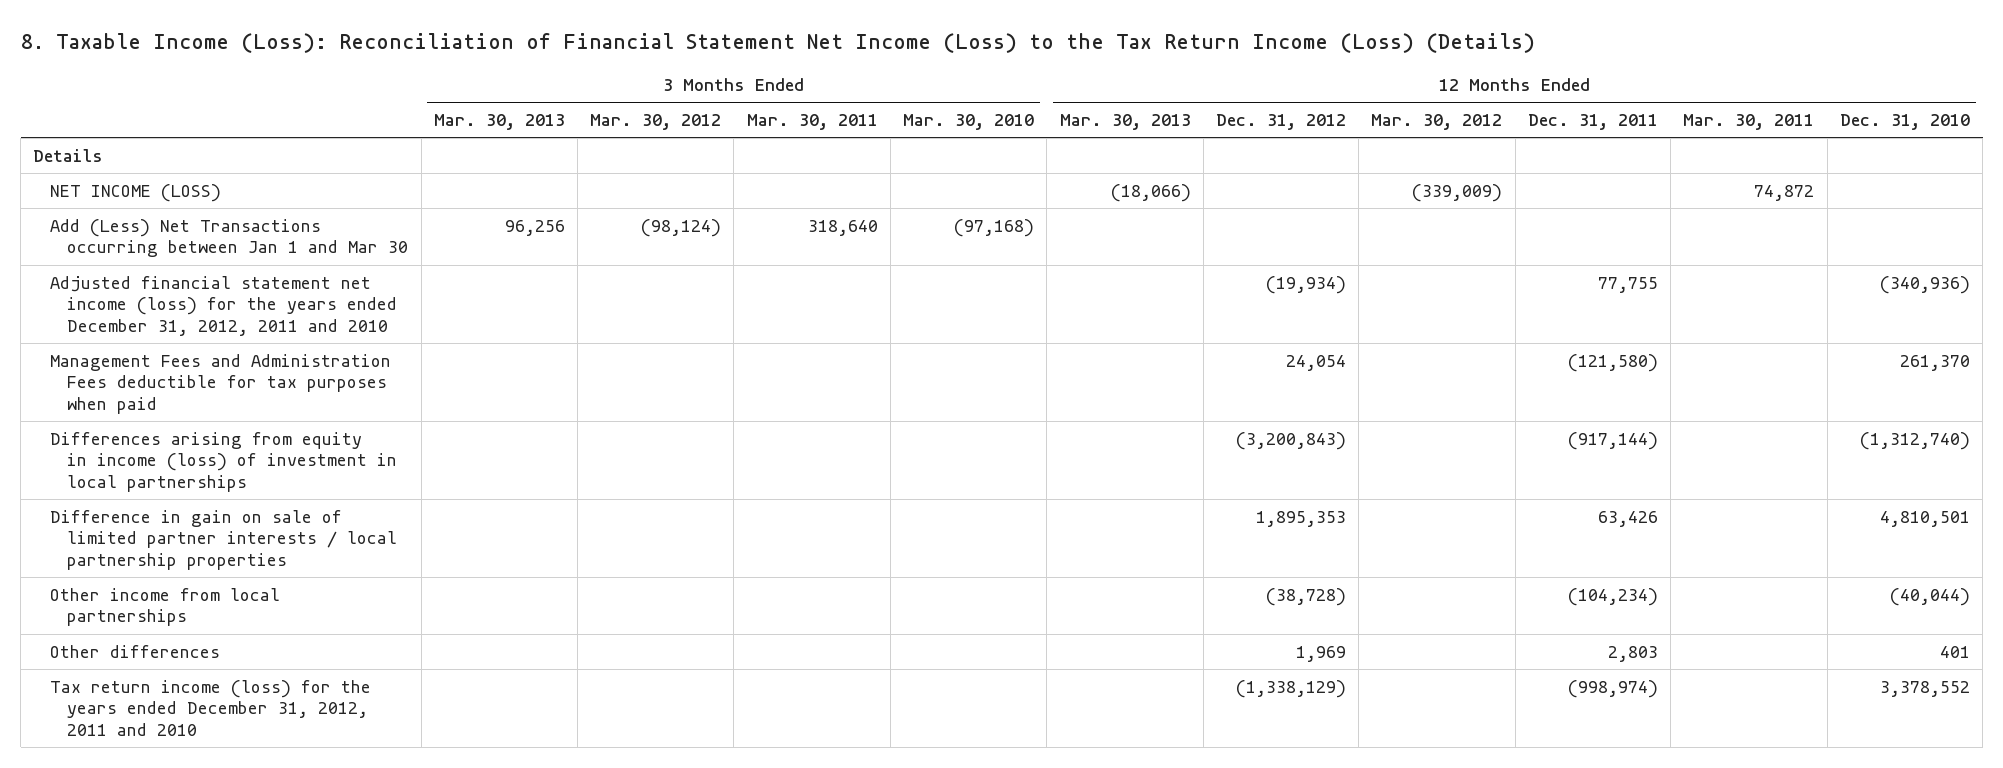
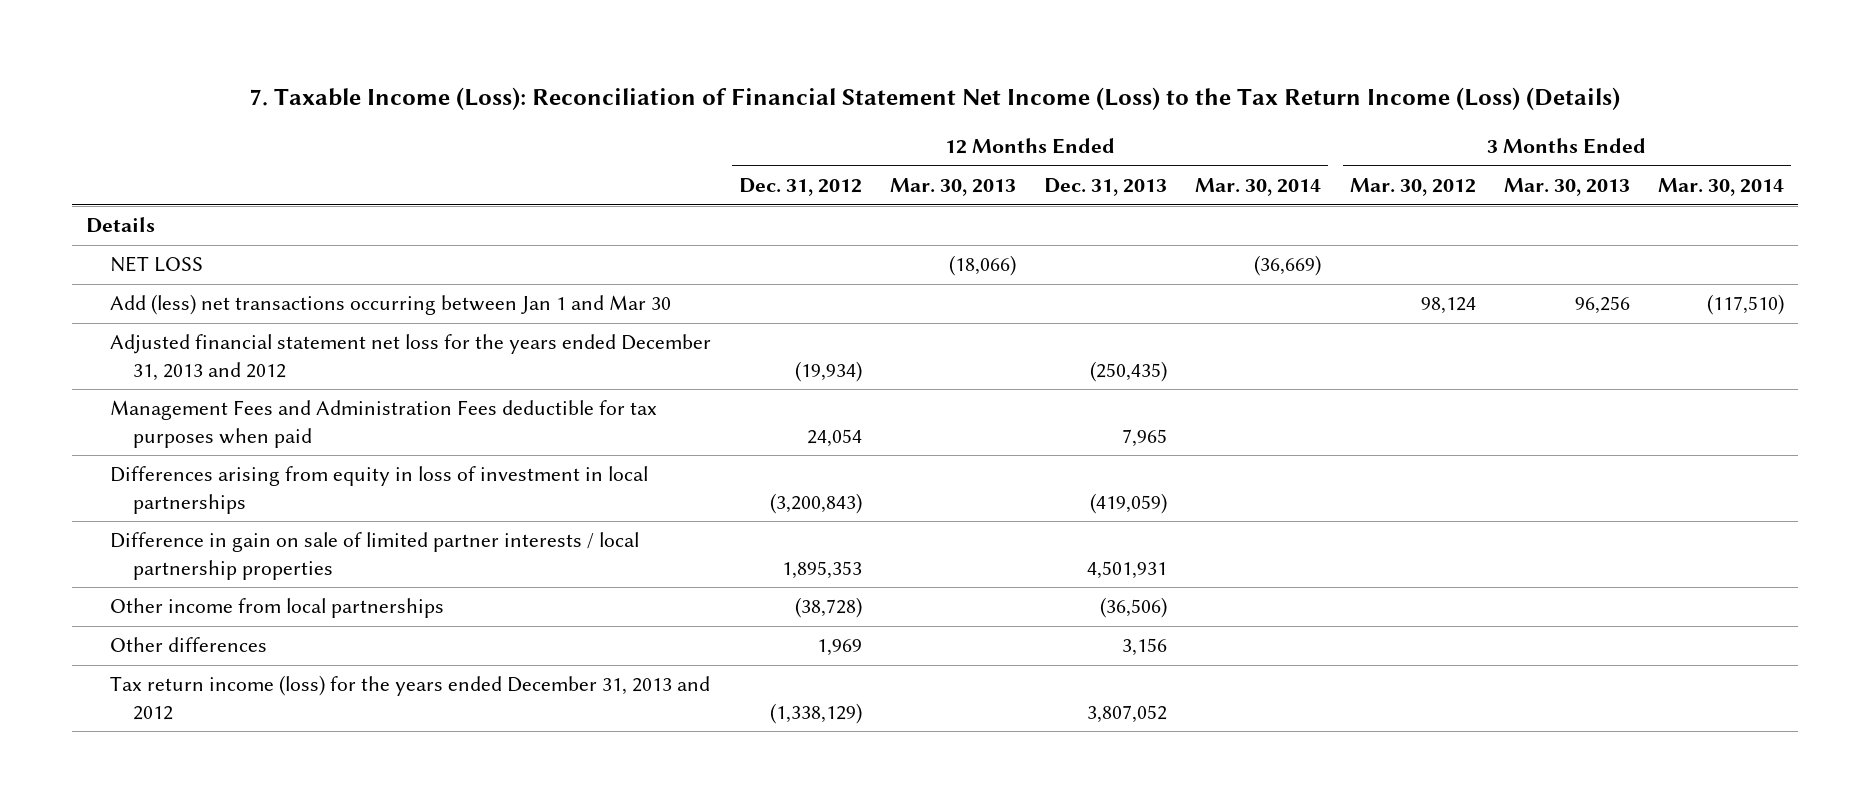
- 8. Taxable Income (Loss): Reconciliation of Financial Statement Net Income (Loss) to the Tax Return Income (Loss) (Details)
+ 7. Taxable Income (Loss): Reconciliation of Financial Statement Net Income (Loss) to the Tax Return Income (Loss) (Details)
- | 3 Months Ended Mar. 30, 2013 | 3 Months Ended Mar. 30, 2012 | 3 Months Ended Mar. 30, 2011 | 3 Months Ended Mar. 30, 2010 | 12 Months Ended Mar. 30, 2013 | 12 Months Ended Dec. 31, 2012 | 12 Months Ended Mar. 30, 2012 | 12 Months Ended Dec. 31, 2011 | 12 Months Ended Mar. 30, 2011 | 12 Months Ended Dec. 31, 2010
+ | 12 Months Ended Dec. 31, 2012 | 12 Months Ended Mar. 30, 2013 | 12 Months Ended Dec. 31, 2013 | 12 Months Ended Mar. 30, 2014 | 3 Months Ended Mar. 30, 2012 | 3 Months Ended Mar. 30, 2013 | 3 Months Ended Mar. 30, 2014
- NET INCOME (LOSS) | | | | | (18,066) | | (339,009) | | 74,872 |
- Add (Less) Net Transactions occurring between Jan 1 and Mar 30 | 96,256 | (98,124) | 318,640 | (97,168) | | | | | |
- Adjusted financial statement net income (loss) for the years ended December 31, 2012, 2011 and 2010 | | | | | | (19,934) | | 77,755 | | (340,936)
+ NET LOSS | | (18,066) | | (36,669) | | |
+ Add (less) net transactions occurring between Jan 1 and Mar 30 | | | | | 98,124 | 96,256 | (117,510)
+ Adjusted financial statement net loss for the years ended December 31, 2013 and 2012 | (19,934) | | (250,435) | | | |
- Differences arising from equity in income (loss) of investment in local partnerships | | | | | | (3,200,843) | | (917,144) | | (1,312,740)
+ Differences arising from equity in loss of investment in local partnerships | (3,200,843) | | (419,059) | | | |
- Tax return income (loss) for the years ended December 31, 2012, 2011 and 2010 | | | | | | (1,338,129) | | (998,974) | | 3,378,552
+ Tax return income (loss) for the years ended December 31, 2013 and 2012 | (1,338,129) | | 3,807,052 | | | |

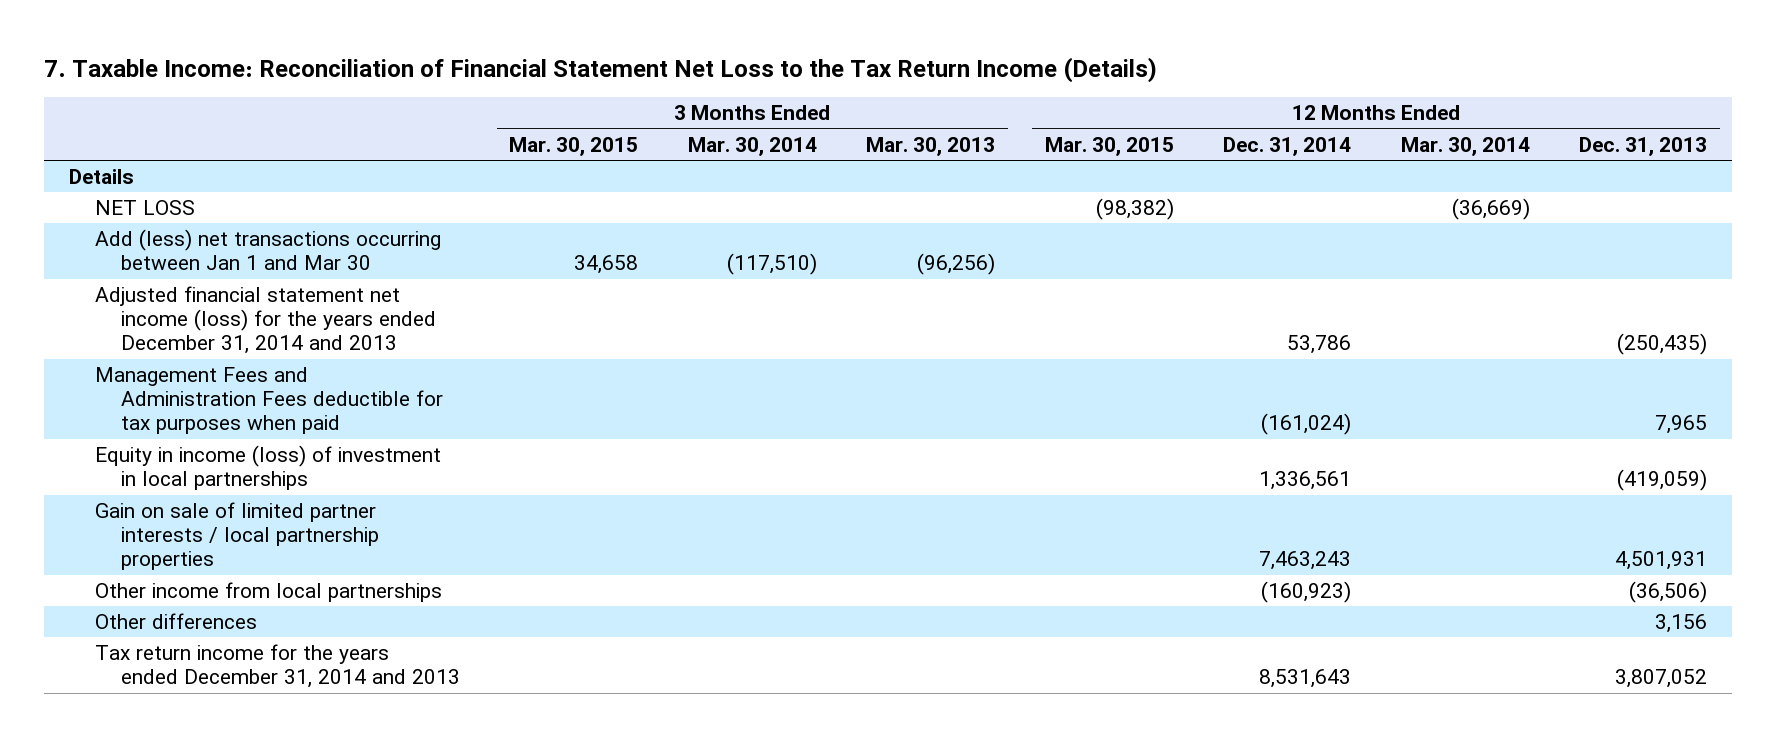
- 7. Taxable Income (Loss): Reconciliation of Financial Statement Net Income (Loss) to the Tax Return Income (Loss) (Details)
+ 7. Taxable Income: Reconciliation of Financial Statement Net Loss to the Tax Return Income (Details)
- | 12 Months Ended Dec. 31, 2012 | 12 Months Ended Mar. 30, 2013 | 12 Months Ended Dec. 31, 2013 | 12 Months Ended Mar. 30, 2014 | 3 Months Ended Mar. 30, 2012 | 3 Months Ended Mar. 30, 2013 | 3 Months Ended Mar. 30, 2014
+ | 3 Months Ended Mar. 30, 2015 | 3 Months Ended Mar. 30, 2014 | 3 Months Ended Mar. 30, 2013 | 12 Months Ended Mar. 30, 2015 | 12 Months Ended Dec. 31, 2014 | 12 Months Ended Mar. 30, 2014 | 12 Months Ended Dec. 31, 2013
- Add (less) net transactions occurring between Jan 1 and Mar 30 | | | | | 98,124 | 96,256 | (117,510)
- Adjusted financial statement net loss for the years ended December 31, 2013 and 2012 | (19,934) | | (250,435) | | | |
+ Add (less) net transactions occurring between Jan 1 and Mar 30 | 34,658 | (117,510) | (96,256) | | | |
+ Adjusted financial statement net income (loss) for the years ended December 31, 2014 and 2013 | | | | | 53,786 | | (250,435)
- Differences arising from equity in loss of investment in local partnerships | (3,200,843) | | (419,059) | | | |
- Difference in gain on sale of limited partner interests / local partnership properties | 1,895,353 | | 4,501,931 | | | |
+ Equity in income (loss) of investment in local partnerships | | | | | 1,336,561 | | (419,059)
+ Gain on sale of limited partner interests / local partnership properties | | | | | 7,463,243 | | 4,501,931
- Tax return income (loss) for the years ended December 31, 2013 and 2012 | (1,338,129) | | 3,807,052 | | | |
+ Tax return income for the years ended December 31, 2014 and 2013 | | | | | 8,531,643 | | 3,807,052

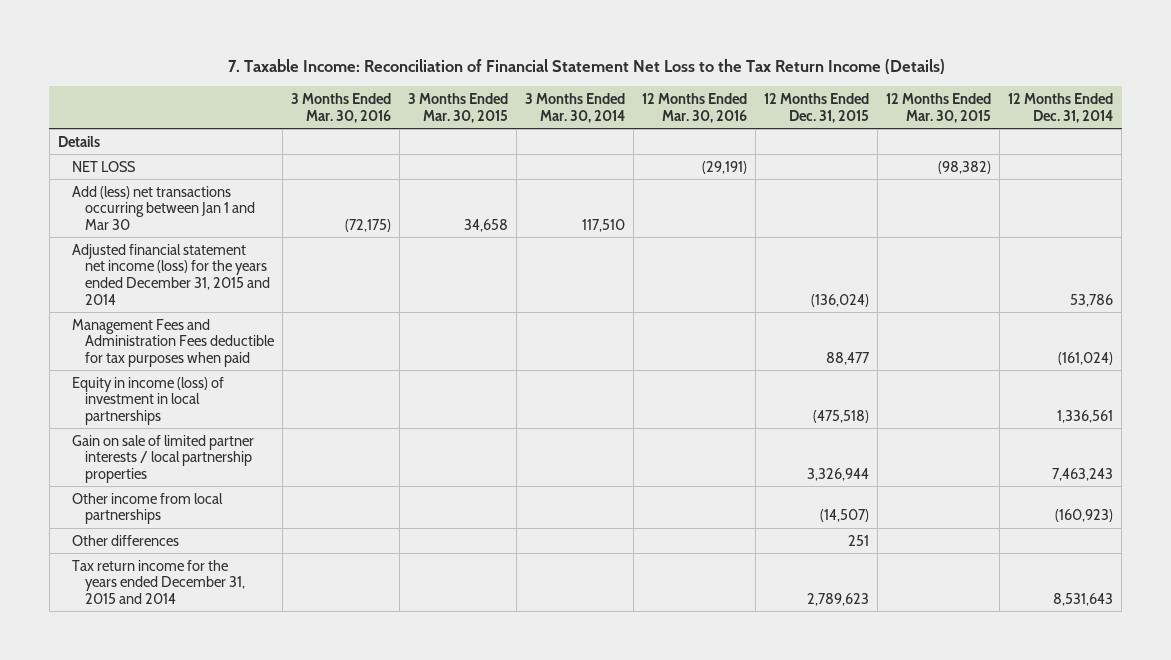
- | 3 Months Ended Mar. 30, 2015 | 3 Months Ended Mar. 30, 2014 | 3 Months Ended Mar. 30, 2013 | 12 Months Ended Mar. 30, 2015 | 12 Months Ended Dec. 31, 2014 | 12 Months Ended Mar. 30, 2014 | 12 Months Ended Dec. 31, 2013
+ | 3 Months Ended Mar. 30, 2016 | 3 Months Ended Mar. 30, 2015 | 3 Months Ended Mar. 30, 2014 | 12 Months Ended Mar. 30, 2016 | 12 Months Ended Dec. 31, 2015 | 12 Months Ended Mar. 30, 2015 | 12 Months Ended Dec. 31, 2014
- Add (less) net transactions occurring between Jan 1 and Mar 30 | 34,658 | (117,510) | (96,256) | | | |
- Adjusted financial statement net income (loss) for the years ended December 31, 2014 and 2013 | | | | | 53,786 | | (250,435)
+ Add (less) net transactions occurring between Jan 1 and Mar 30 | (72,175) | 34,658 | 117,510 | | | |
+ Adjusted financial statement net income (loss) for the years ended December 31, 2015 and 2014 | | | | | (136,024) | | 53,786
- Tax return income for the years ended December 31, 2014 and 2013 | | | | | 8,531,643 | | 3,807,052
+ Tax return income for the years ended December 31, 2015 and 2014 | | | | | 2,789,623 | | 8,531,643

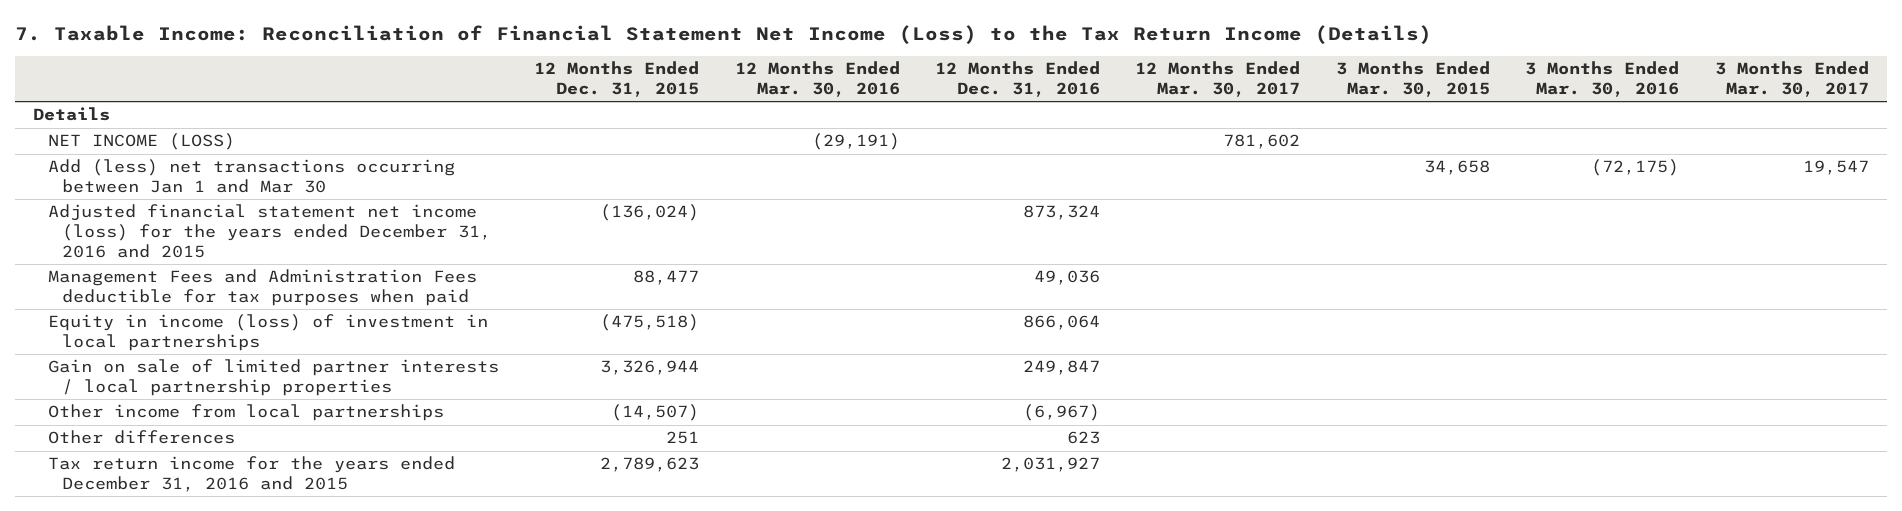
- 7. Taxable Income: Reconciliation of Financial Statement Net Loss to the Tax Return Income (Details)
+ 7. Taxable Income: Reconciliation of Financial Statement Net Income (Loss) to the Tax Return Income (Details)
- | 3 Months Ended Mar. 30, 2016 | 3 Months Ended Mar. 30, 2015 | 3 Months Ended Mar. 30, 2014 | 12 Months Ended Mar. 30, 2016 | 12 Months Ended Dec. 31, 2015 | 12 Months Ended Mar. 30, 2015 | 12 Months Ended Dec. 31, 2014
+ | 12 Months Ended Dec. 31, 2015 | 12 Months Ended Mar. 30, 2016 | 12 Months Ended Dec. 31, 2016 | 12 Months Ended Mar. 30, 2017 | 3 Months Ended Mar. 30, 2015 | 3 Months Ended Mar. 30, 2016 | 3 Months Ended Mar. 30, 2017
- NET LOSS | | | | (29,191) | | (98,382) |
+ NET INCOME (LOSS) | | (29,191) | | 781,602 | | |
- Adjusted financial statement net income (loss) for the years ended December 31, 2015 and 2014 | | | | | (136,024) | | 53,786
+ Adjusted financial statement net income (loss) for the years ended December 31, 2016 and 2015 | (136,024) | | 873,324 | | | |
- Tax return income for the years ended December 31, 2015 and 2014 | | | | | 2,789,623 | | 8,531,643
+ Tax return income for the years ended December 31, 2016 and 2015 | 2,789,623 | | 2,031,927 | | | |

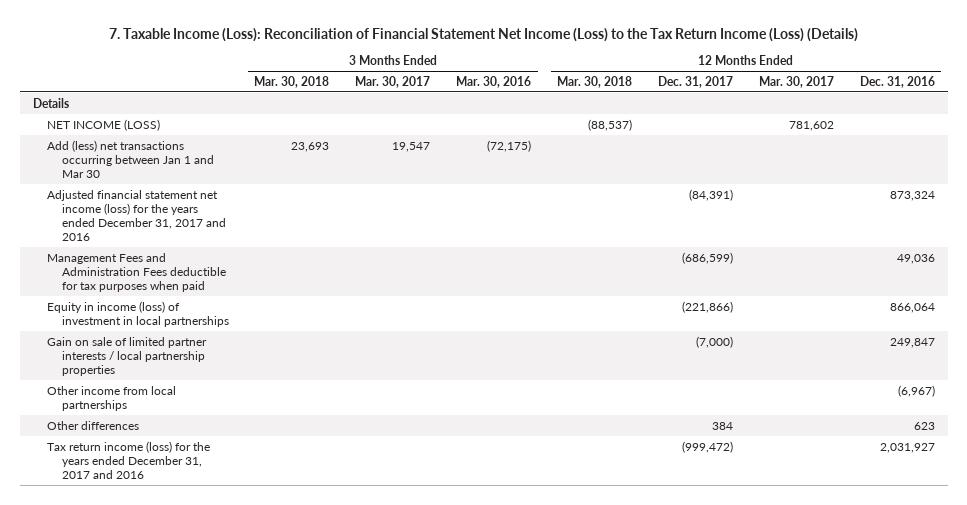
- 7. Taxable Income: Reconciliation of Financial Statement Net Income (Loss) to the Tax Return Income (Details)
+ 7. Taxable Income (Loss): Reconciliation of Financial Statement Net Income (Loss) to the Tax Return Income (Loss) (Details)
- | 12 Months Ended Dec. 31, 2015 | 12 Months Ended Mar. 30, 2016 | 12 Months Ended Dec. 31, 2016 | 12 Months Ended Mar. 30, 2017 | 3 Months Ended Mar. 30, 2015 | 3 Months Ended Mar. 30, 2016 | 3 Months Ended Mar. 30, 2017
+ | 3 Months Ended Mar. 30, 2018 | 3 Months Ended Mar. 30, 2017 | 3 Months Ended Mar. 30, 2016 | 12 Months Ended Mar. 30, 2018 | 12 Months Ended Dec. 31, 2017 | 12 Months Ended Mar. 30, 2017 | 12 Months Ended Dec. 31, 2016
- Adjusted financial statement net income (loss) for the years ended December 31, 2016 and 2015 | (136,024) | | 873,324 | | | |
+ Adjusted financial statement net income (loss) for the years ended December 31, 2017 and 2016 | | | | | (84,391) | | 873,324
- Tax return income for the years ended December 31, 2016 and 2015 | 2,789,623 | | 2,031,927 | | | |
+ Tax return income (loss) for the years ended December 31, 2017 and 2016 | | | | | (999,472) | | 2,031,927

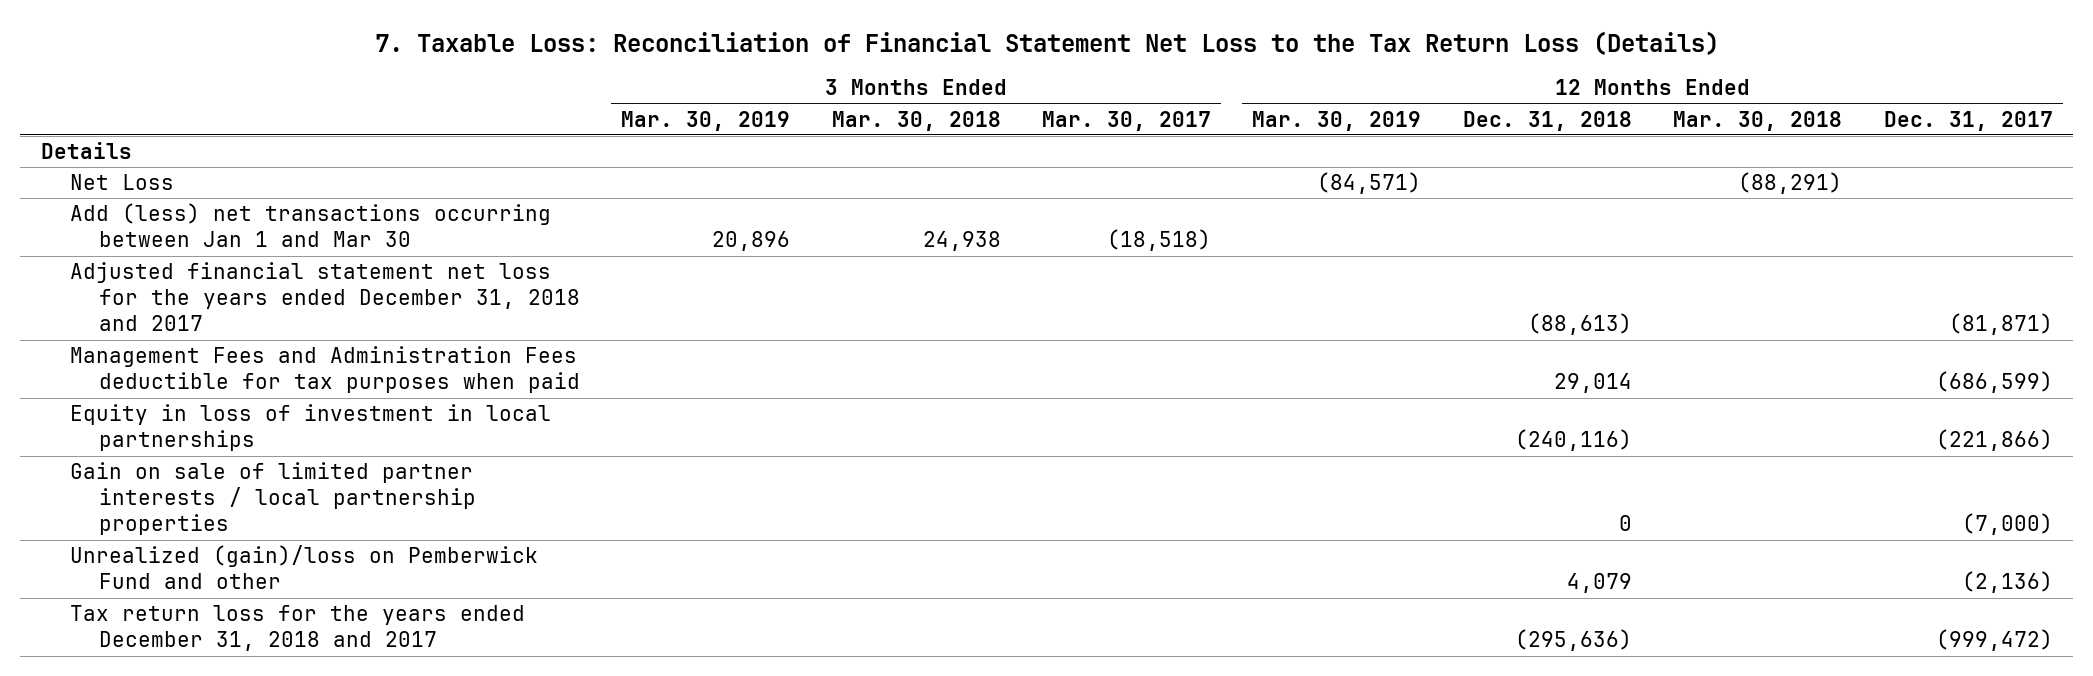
- 7. Taxable Income (Loss): Reconciliation of Financial Statement Net Income (Loss) to the Tax Return Income (Loss) (Details)
+ 7. Taxable Loss: Reconciliation of Financial Statement Net Loss to the Tax Return Loss (Details)
- | 3 Months Ended Mar. 30, 2018 | 3 Months Ended Mar. 30, 2017 | 3 Months Ended Mar. 30, 2016 | 12 Months Ended Mar. 30, 2018 | 12 Months Ended Dec. 31, 2017 | 12 Months Ended Mar. 30, 2017 | 12 Months Ended Dec. 31, 2016
+ | 3 Months Ended Mar. 30, 2019 | 3 Months Ended Mar. 30, 2018 | 3 Months Ended Mar. 30, 2017 | 12 Months Ended Mar. 30, 2019 | 12 Months Ended Dec. 31, 2018 | 12 Months Ended Mar. 30, 2018 | 12 Months Ended Dec. 31, 2017
- NET INCOME (LOSS) | | | | (88,537) | | 781,602 |
- Add (less) net transactions occurring between Jan 1 and Mar 30 | 23,693 | 19,547 | (72,175) | | | |
- Adjusted financial statement net income (loss) for the years ended December 31, 2017 and 2016 | | | | | (84,391) | | 873,324
+ Net Loss | | | | (84,571) | | (88,291) |
+ Add (less) net transactions occurring between Jan 1 and Mar 30 | 20,896 | 24,938 | (18,518) | | | |
+ Adjusted financial statement net loss for the years ended December 31, 2018 and 2017 | | | | | (88,613) | | (81,871)
- Equity in income (loss) of investment in local partnerships | | | | | (221,866) | | 866,064
+ Equity in loss of investment in local partnerships | | | | | (240,116) | | (221,866)
- Other income from local partnerships | | | | | | | (6,967)
- Other differences | | | | | 384 | | 623
- Tax return income (loss) for the years ended December 31, 2017 and 2016 | | | | | (999,472) | | 2,031,927
+ Unrealized (gain)/loss on Pemberwick Fund and other | | | | | 4,079 | | (2,136)
+ Tax return loss for the years ended December 31, 2018 and 2017 | | | | | (295,636) | | (999,472)

